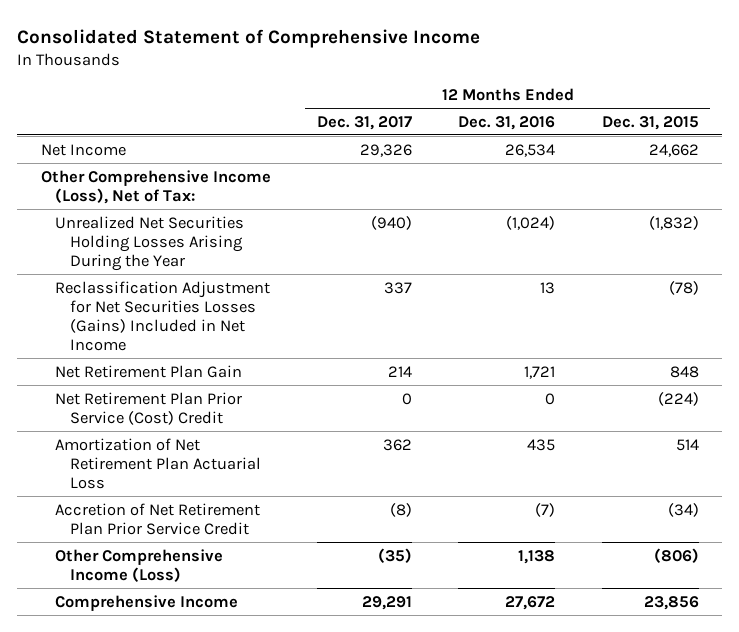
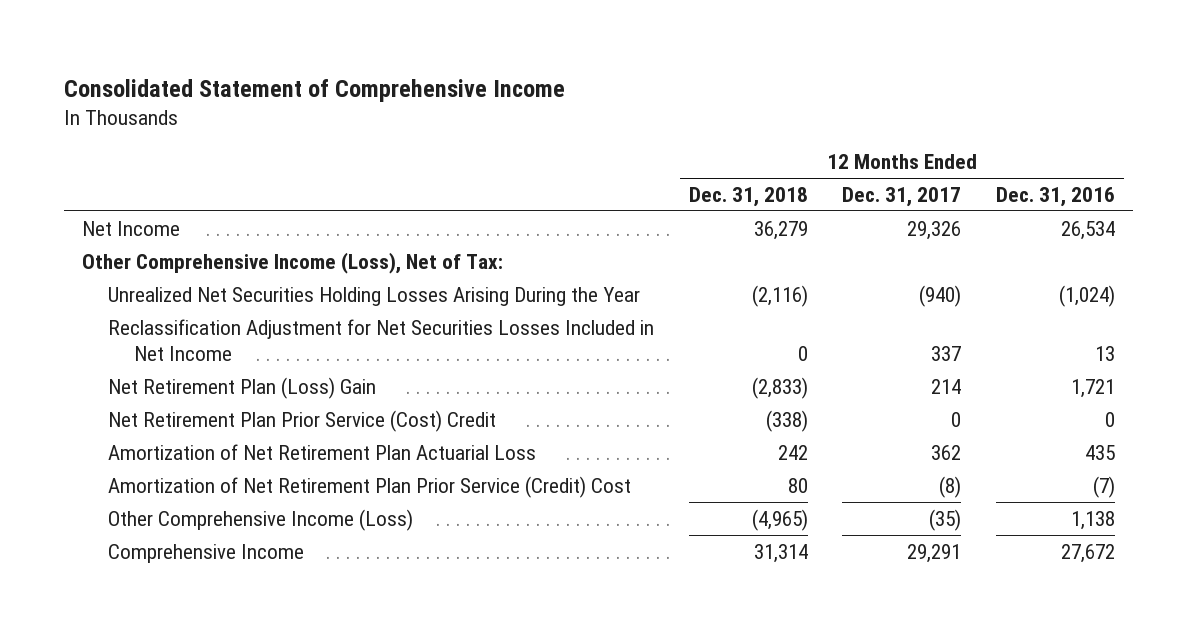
- | 12 Months Ended Dec. 31, 2017 | 12 Months Ended Dec. 31, 2016 | 12 Months Ended Dec. 31, 2015
+ | 12 Months Ended Dec. 31, 2018 | 12 Months Ended Dec. 31, 2017 | 12 Months Ended Dec. 31, 2016
- Reclassification Adjustment for Net Securities Losses (Gains) Included in Net Income | 337 | 13 | (78)
- Net Retirement Plan Gain | 214 | 1,721 | 848
+ Reclassification Adjustment for Net Securities Losses Included in Net Income | 0 | 337 | 13
+ Net Retirement Plan (Loss) Gain | (2,833) | 214 | 1,721
- Accretion of Net Retirement Plan Prior Service Credit | (8) | (7) | (34)
+ Amortization of Net Retirement Plan Prior Service (Credit) Cost | 80 | (8) | (7)

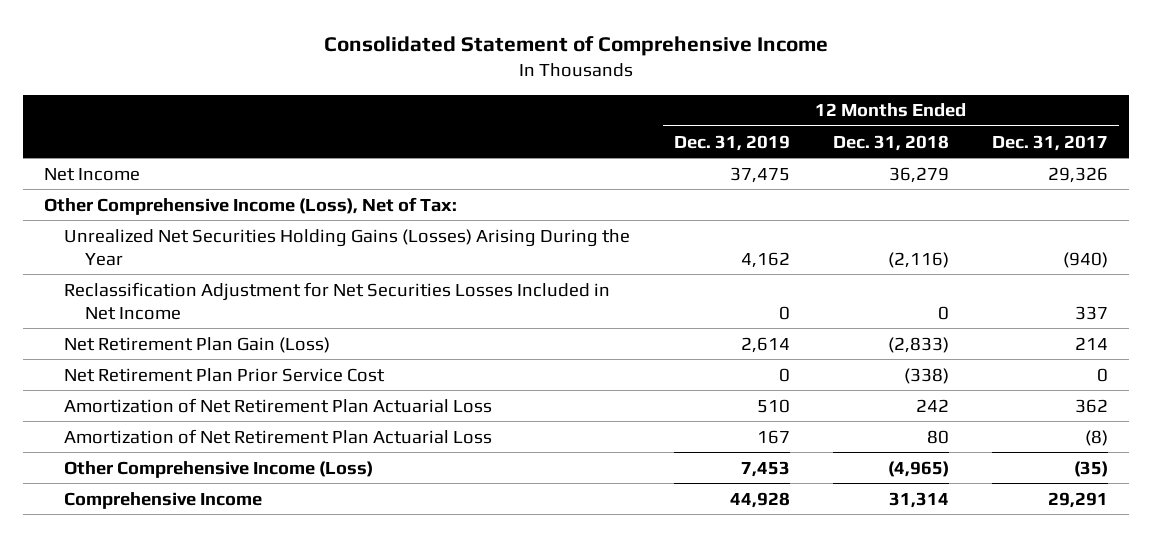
- | 12 Months Ended Dec. 31, 2018 | 12 Months Ended Dec. 31, 2017 | 12 Months Ended Dec. 31, 2016
+ | 12 Months Ended Dec. 31, 2019 | 12 Months Ended Dec. 31, 2018 | 12 Months Ended Dec. 31, 2017
- Unrealized Net Securities Holding Losses Arising During the Year | (2,116) | (940) | (1,024)
+ Unrealized Net Securities Holding Gains (Losses) Arising During the Year | 4,162 | (2,116) | (940)
- Net Retirement Plan (Loss) Gain | (2,833) | 214 | 1,721
- Net Retirement Plan Prior Service (Cost) Credit | (338) | 0 | 0
+ Net Retirement Plan Gain (Loss) | 2,614 | (2,833) | 214
+ Net Retirement Plan Prior Service Cost | 0 | (338) | 0
- Amortization of Net Retirement Plan Prior Service (Credit) Cost | 80 | (8) | (7)
+ Amortization of Net Retirement Plan Actuarial Loss | 167 | 80 | (8)

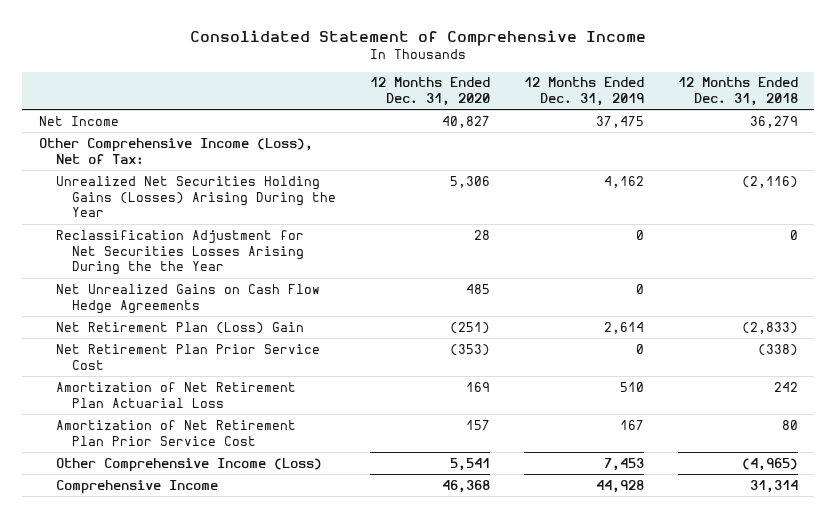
- | 12 Months Ended Dec. 31, 2019 | 12 Months Ended Dec. 31, 2018 | 12 Months Ended Dec. 31, 2017
+ | 12 Months Ended Dec. 31, 2020 | 12 Months Ended Dec. 31, 2019 | 12 Months Ended Dec. 31, 2018
- Reclassification Adjustment for Net Securities Losses Included in Net Income | 0 | 0 | 337
- Net Retirement Plan Gain (Loss) | 2,614 | (2,833) | 214
+ Reclassification Adjustment for Net Securities Losses Arising During the the Year | 28 | 0 | 0
+ Net Unrealized Gains on Cash Flow Hedge Agreements | 485 | 0 |
+ Net Retirement Plan (Loss) Gain | (251) | 2,614 | (2,833)
- Amortization of Net Retirement Plan Actuarial Loss | 167 | 80 | (8)
+ Amortization of Net Retirement Plan Prior Service Cost | 157 | 167 | 80

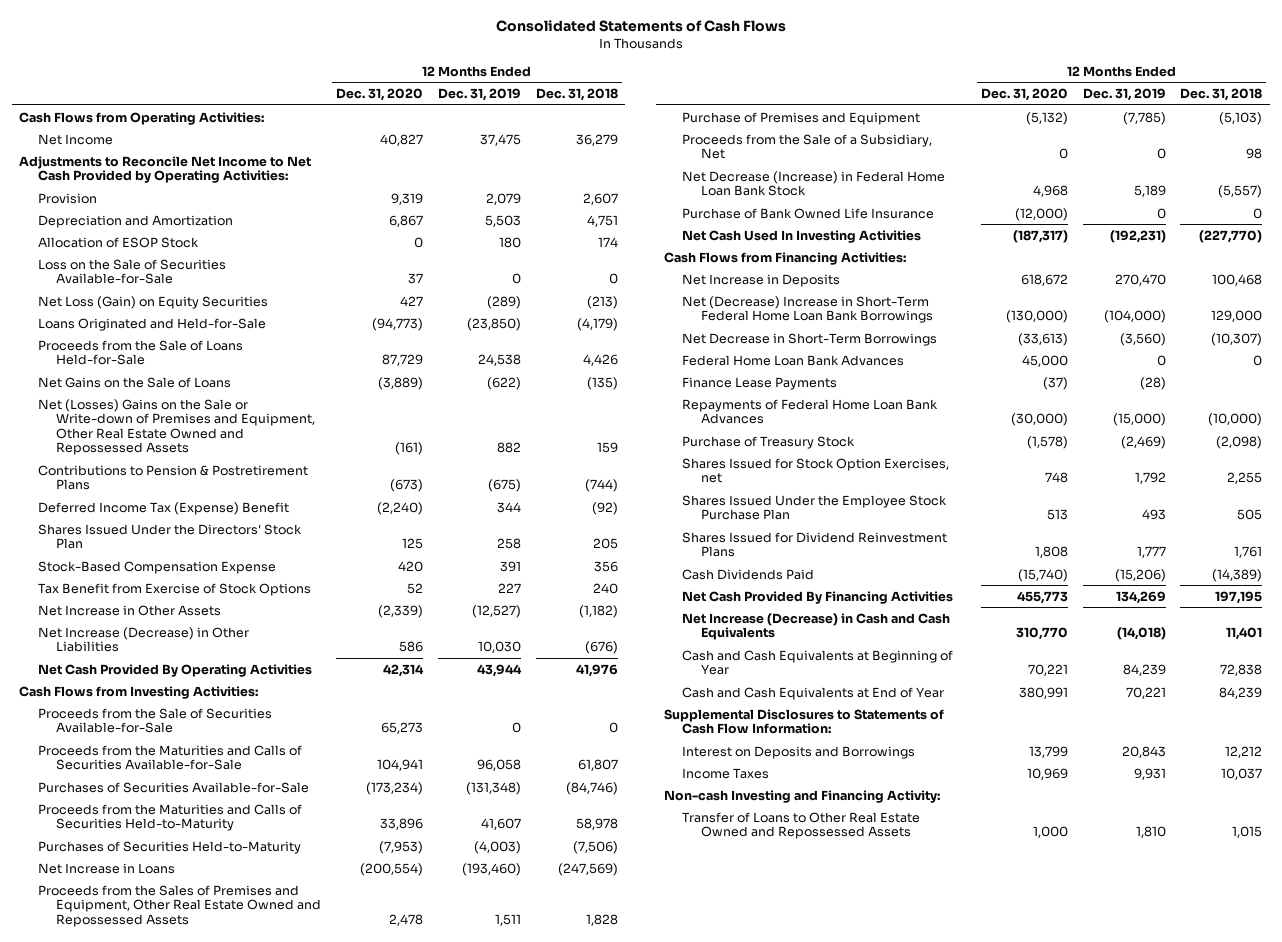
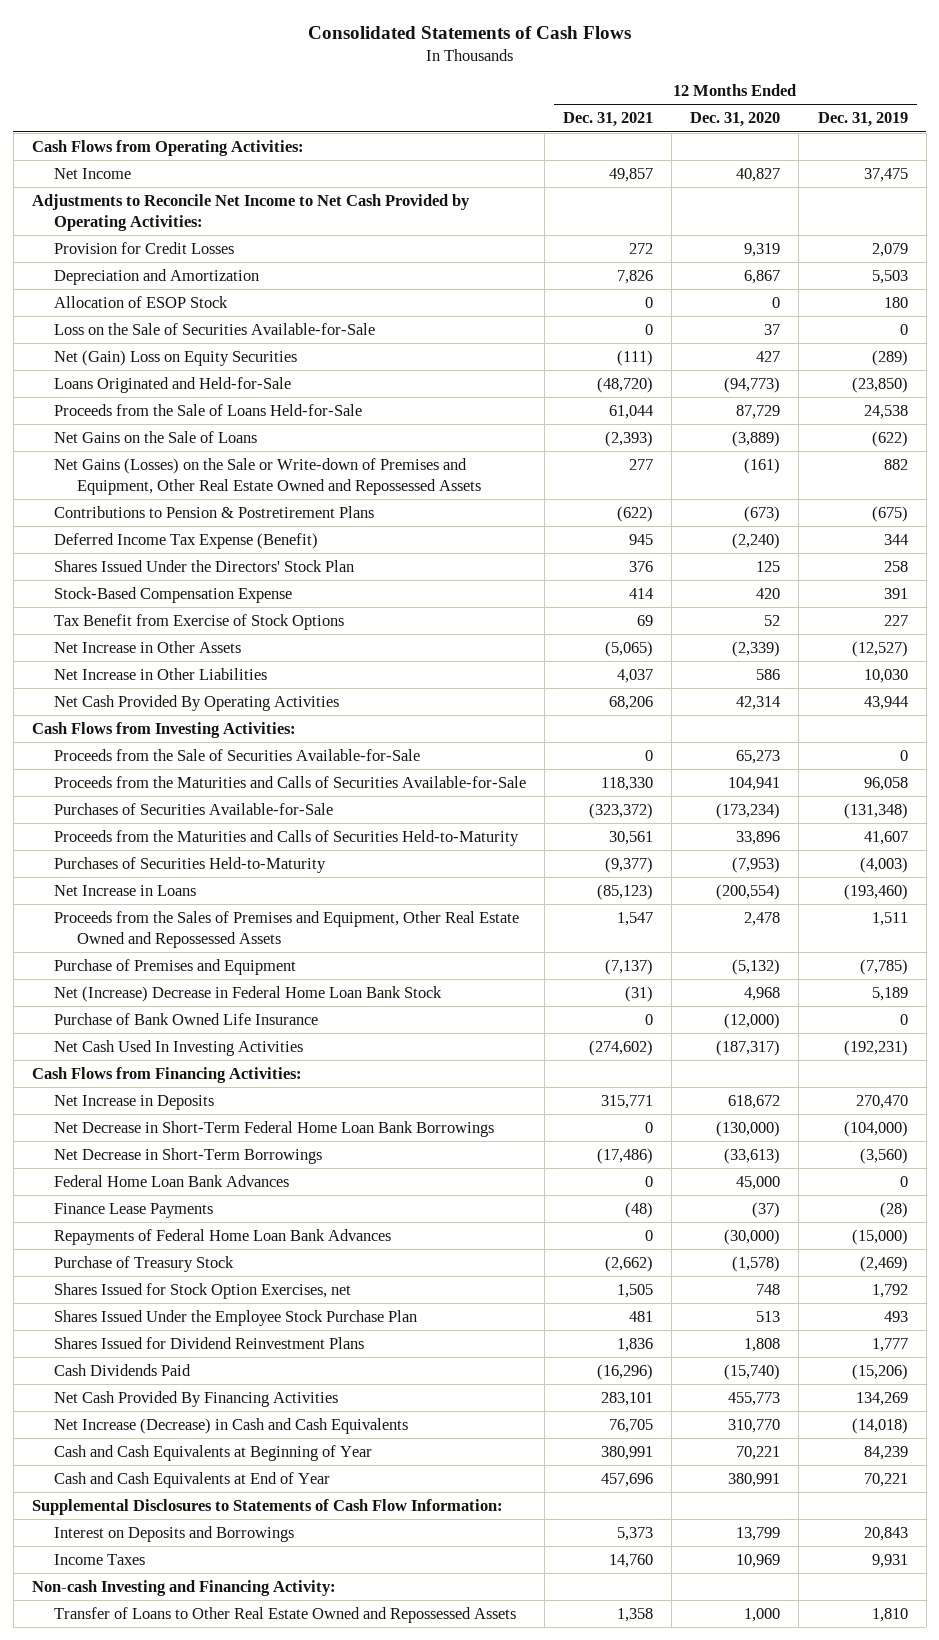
- | 12 Months Ended Dec. 31, 2020 | 12 Months Ended Dec. 31, 2019 | 12 Months Ended Dec. 31, 2018
+ | 12 Months Ended Dec. 31, 2021 | 12 Months Ended Dec. 31, 2020 | 12 Months Ended Dec. 31, 2019
- Provision | 9,319 | 2,079 | 2,607
+ Provision for Credit Losses | 272 | 9,319 | 2,079
- Net Loss (Gain) on Equity Securities | 427 | (289) | (213)
+ Net (Gain) Loss on Equity Securities | (111) | 427 | (289)
- Net (Losses) Gains on the Sale or Write-down of Premises and Equipment, Other Real Estate Owned and Repossessed Assets | (161) | 882 | 159
+ Net Gains (Losses) on the Sale or Write-down of Premises and Equipment, Other Real Estate Owned and Repossessed Assets | 277 | (161) | 882
- Deferred Income Tax (Expense) Benefit | (2,240) | 344 | (92)
+ Deferred Income Tax Expense (Benefit) | 945 | (2,240) | 344
- Net Increase (Decrease) in Other Liabilities | 586 | 10,030 | (676)
+ Net Increase in Other Liabilities | 4,037 | 586 | 10,030
- Proceeds from the Sale of a Subsidiary, Net | 0 | 0 | 98
- Net Decrease (Increase) in Federal Home Loan Bank Stock | 4,968 | 5,189 | (5,557)
+ Net (Increase) Decrease in Federal Home Loan Bank Stock | (31) | 4,968 | 5,189
- Net (Decrease) Increase in Short-Term Federal Home Loan Bank Borrowings | (130,000) | (104,000) | 129,000
+ Net Decrease in Short-Term Federal Home Loan Bank Borrowings | 0 | (130,000) | (104,000)

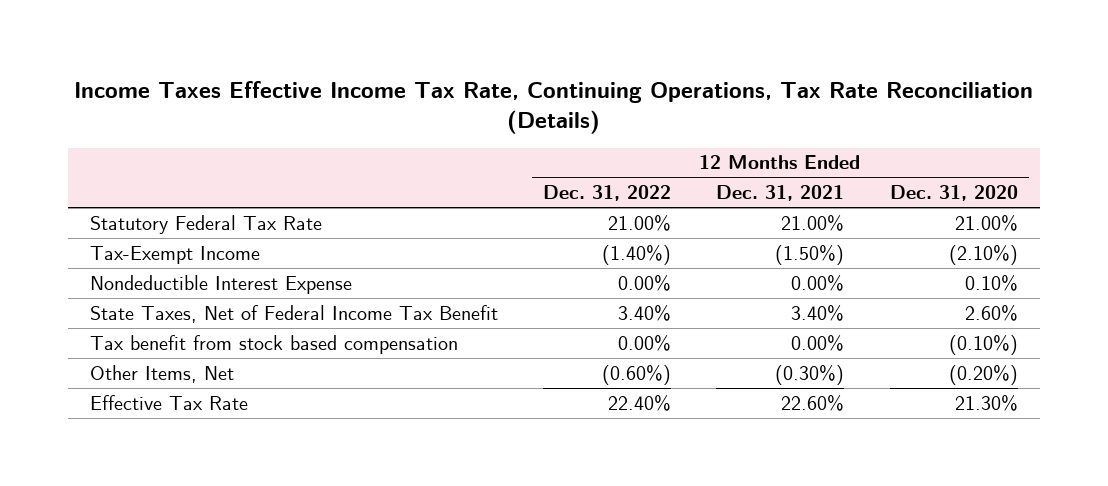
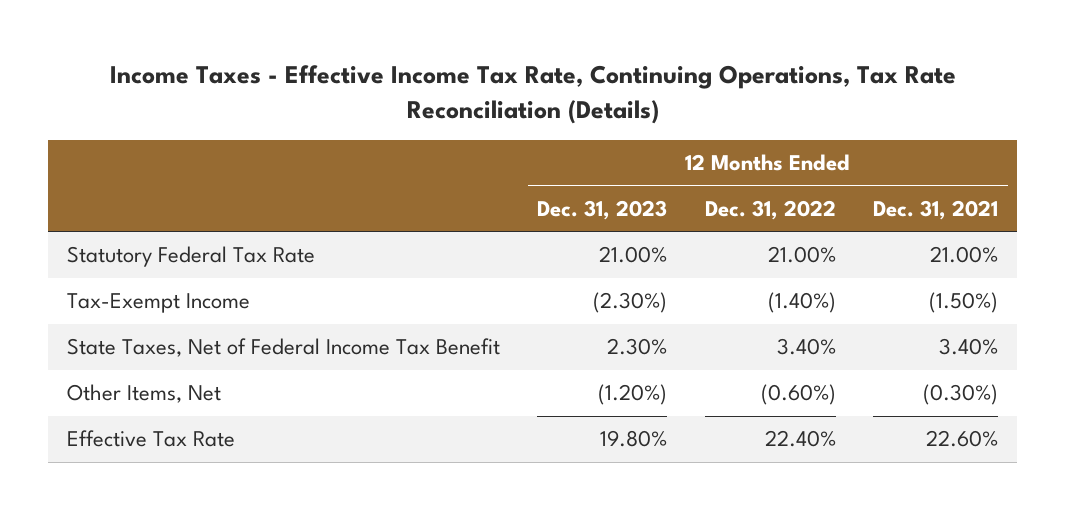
- Income Taxes Effective Income Tax Rate, Continuing Operations, Tax Rate Reconciliation (Details)
+ Income Taxes - Effective Income Tax Rate, Continuing Operations, Tax Rate Reconciliation (Details)
- | 12 Months Ended Dec. 31, 2022 | 12 Months Ended Dec. 31, 2021 | 12 Months Ended Dec. 31, 2020
+ | 12 Months Ended Dec. 31, 2023 | 12 Months Ended Dec. 31, 2022 | 12 Months Ended Dec. 31, 2021
- Nondeductible Interest Expense | 0.00% | 0.00% | 0.10%
- Tax benefit from stock based compensation | 0.00% | 0.00% | (0.10%)

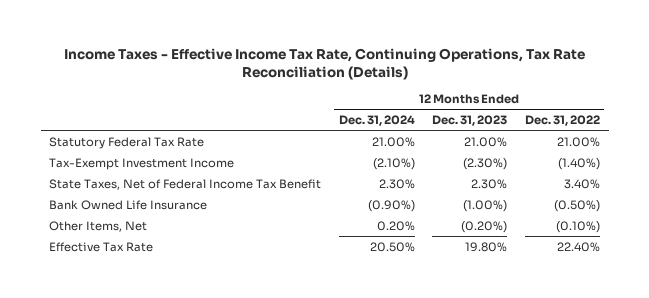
- | 12 Months Ended Dec. 31, 2023 | 12 Months Ended Dec. 31, 2022 | 12 Months Ended Dec. 31, 2021
+ | 12 Months Ended Dec. 31, 2024 | 12 Months Ended Dec. 31, 2023 | 12 Months Ended Dec. 31, 2022
- Tax-Exempt Income | (2.30%) | (1.40%) | (1.50%)
+ Tax-Exempt Investment Income | (2.10%) | (2.30%) | (1.40%)
- Other Items, Net | (1.20%) | (0.60%) | (0.30%)
+ Bank Owned Life Insurance | (0.90%) | (1.00%) | (0.50%)
+ Other Items, Net | 0.20% | (0.20%) | (0.10%)

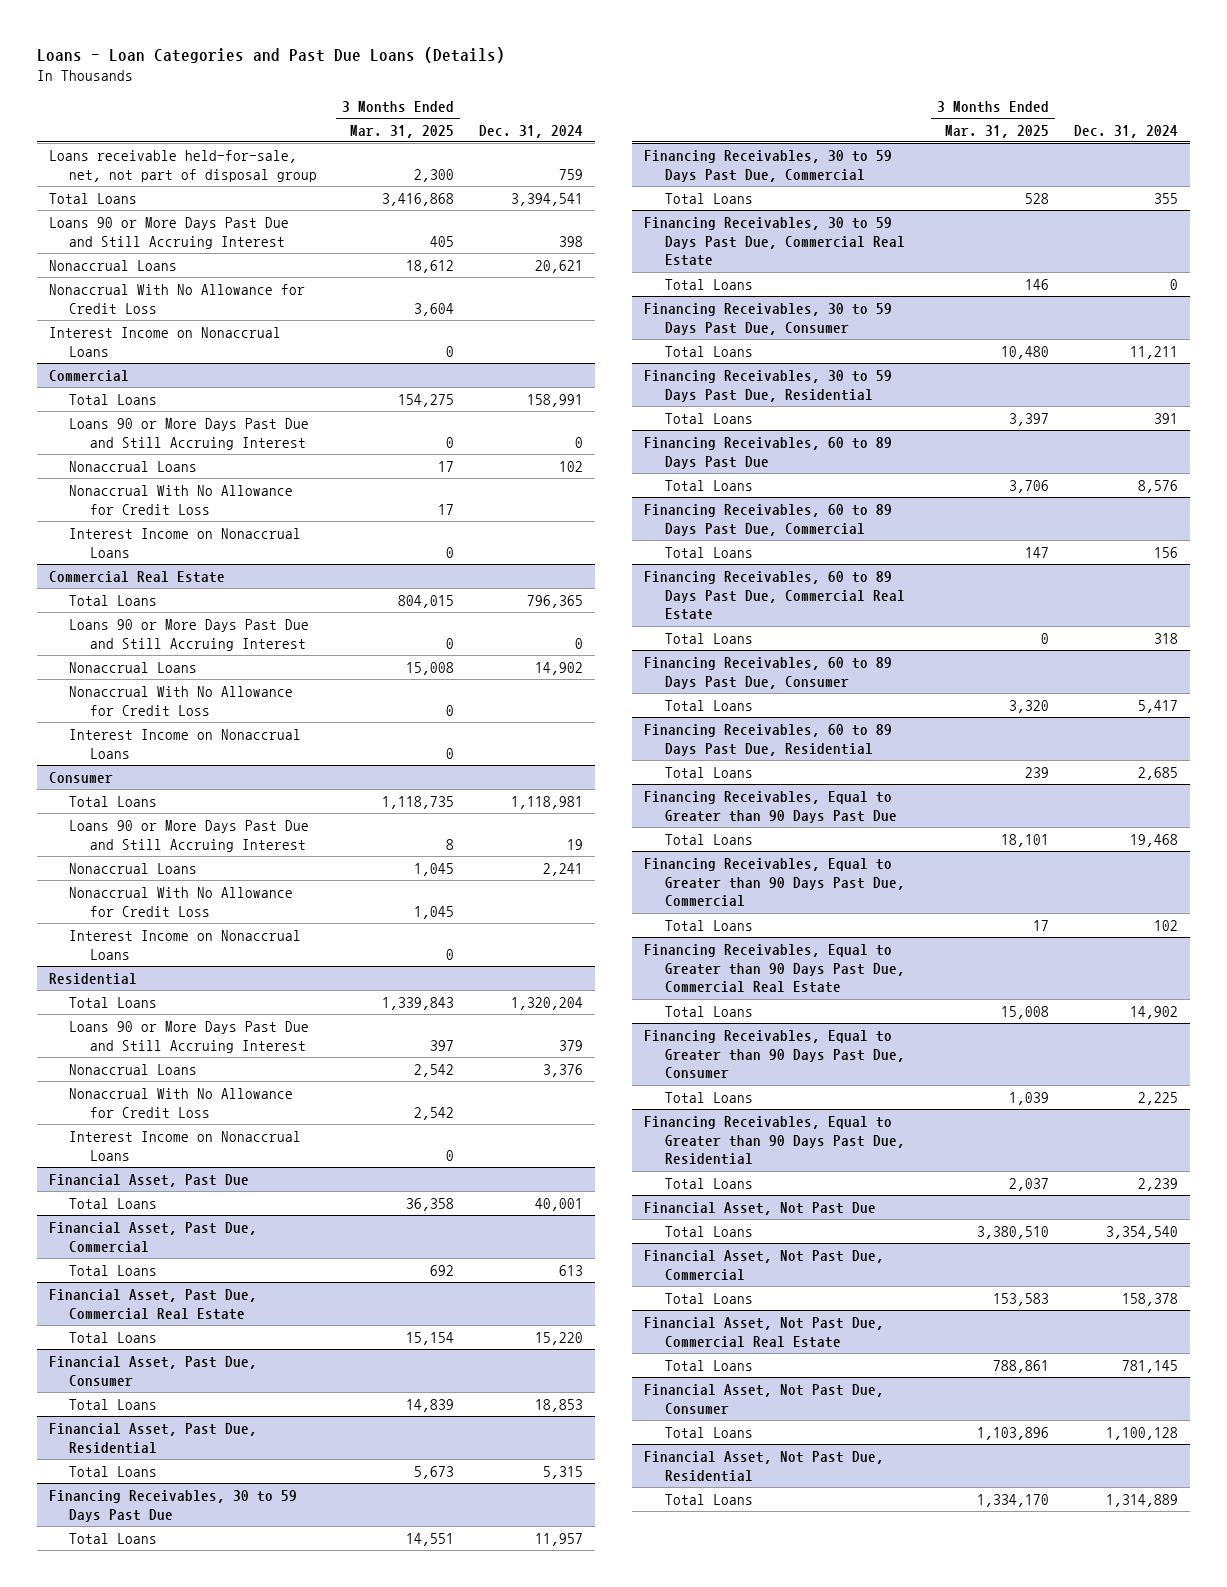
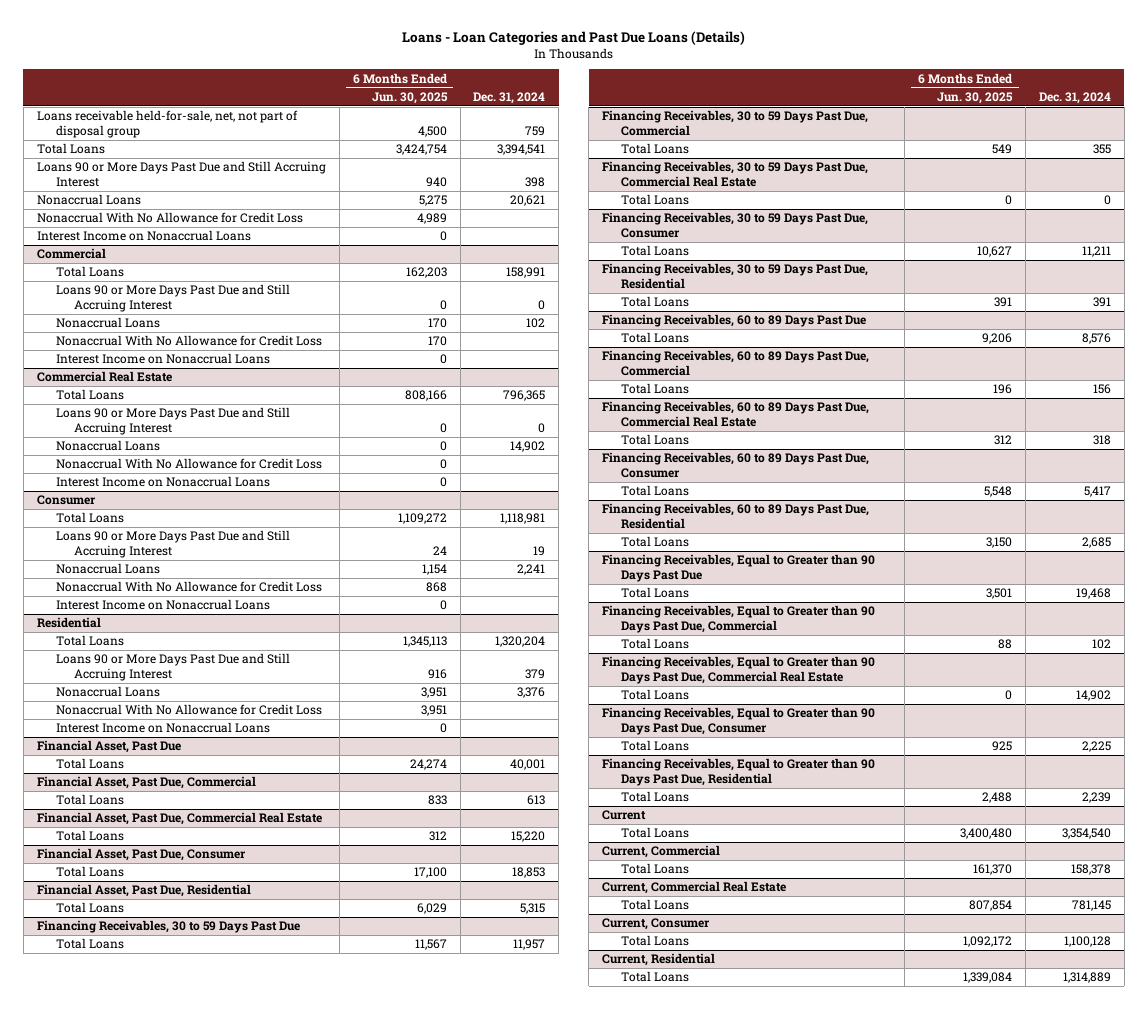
- | 3 Months Ended Mar. 31, 2025 | Dec. 31, 2024
+ | 6 Months Ended Jun. 30, 2025 | Dec. 31, 2024
- Financial Asset, Not Past Due
+ Current
- Financial Asset, Not Past Due, Commercial
+ Current, Commercial
- Financial Asset, Not Past Due, Commercial Real Estate
+ Current, Commercial Real Estate
- Financial Asset, Not Past Due, Consumer
+ Current, Consumer
- Financial Asset, Not Past Due, Residential
+ Current, Residential

